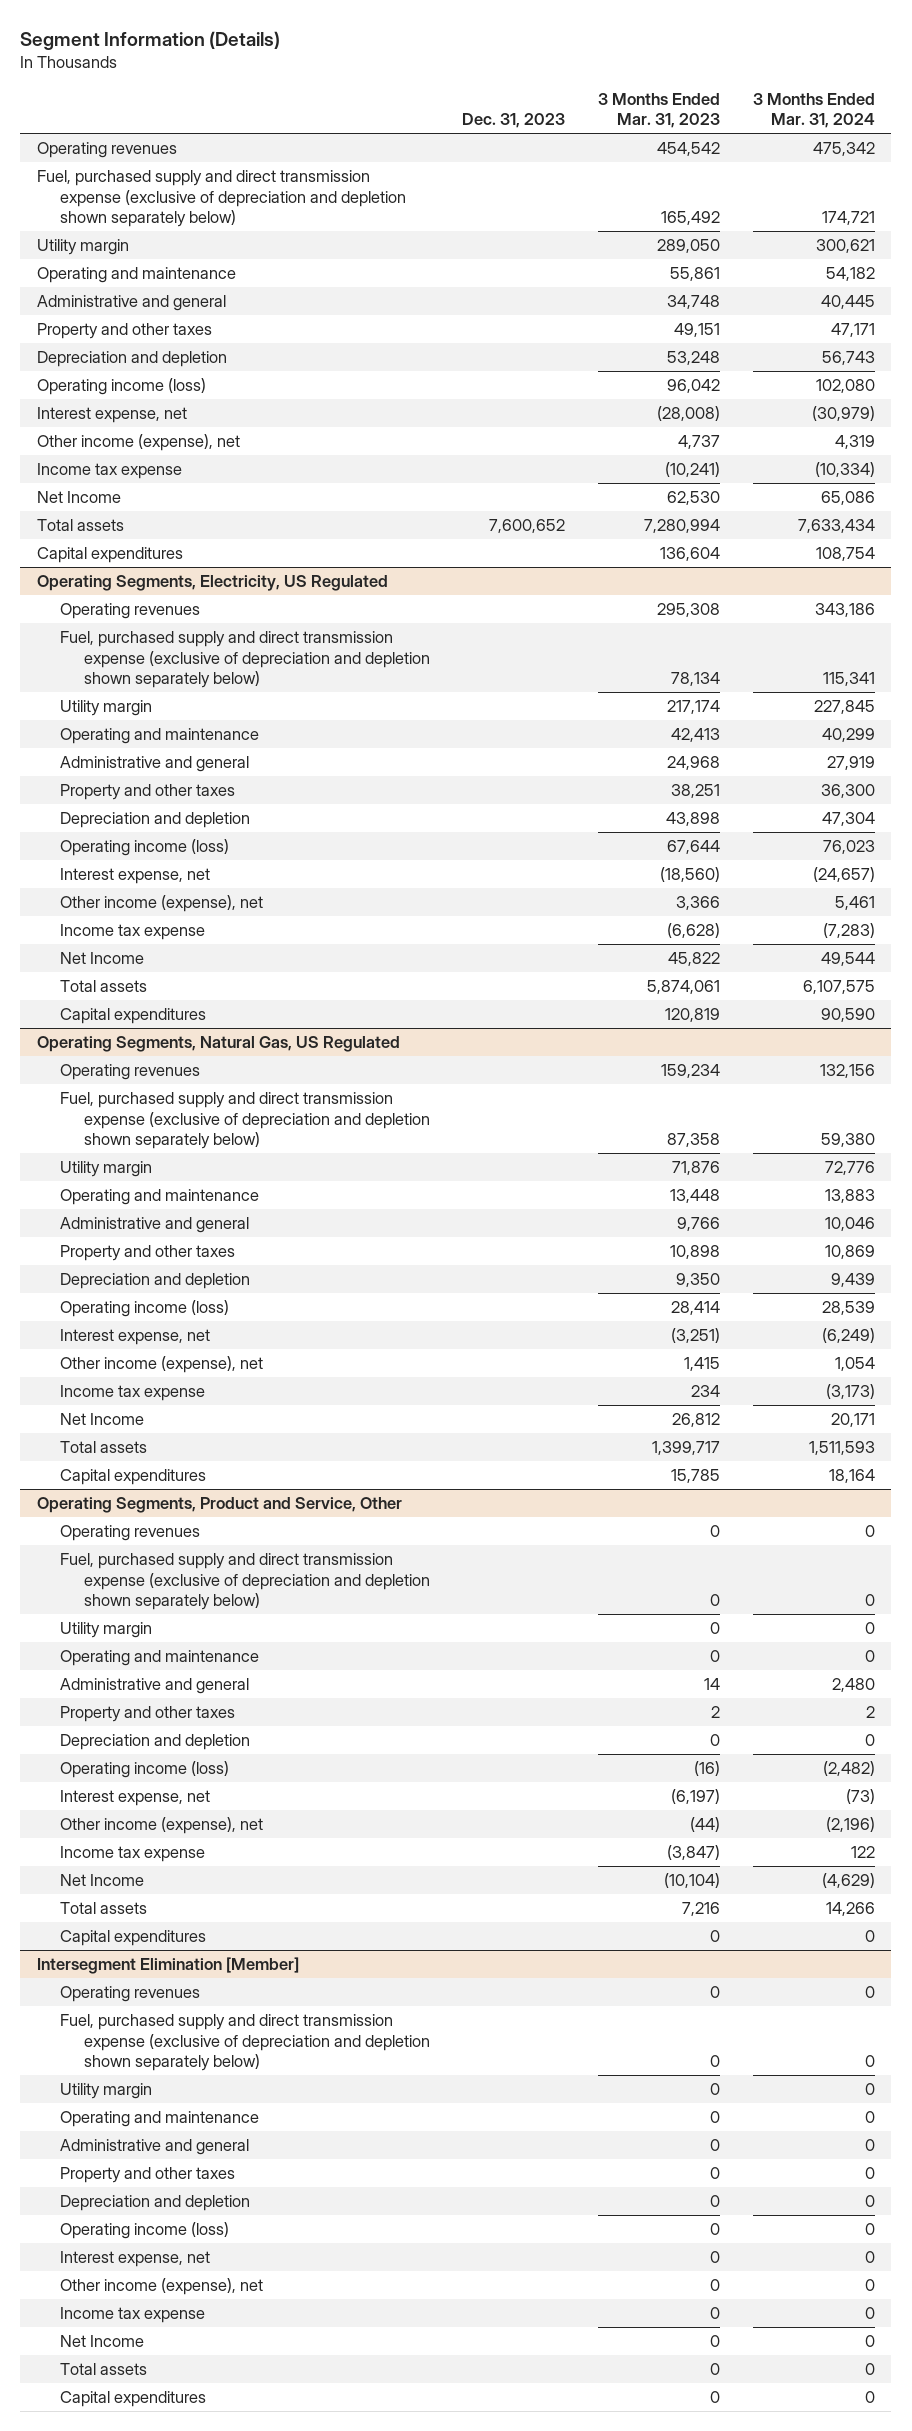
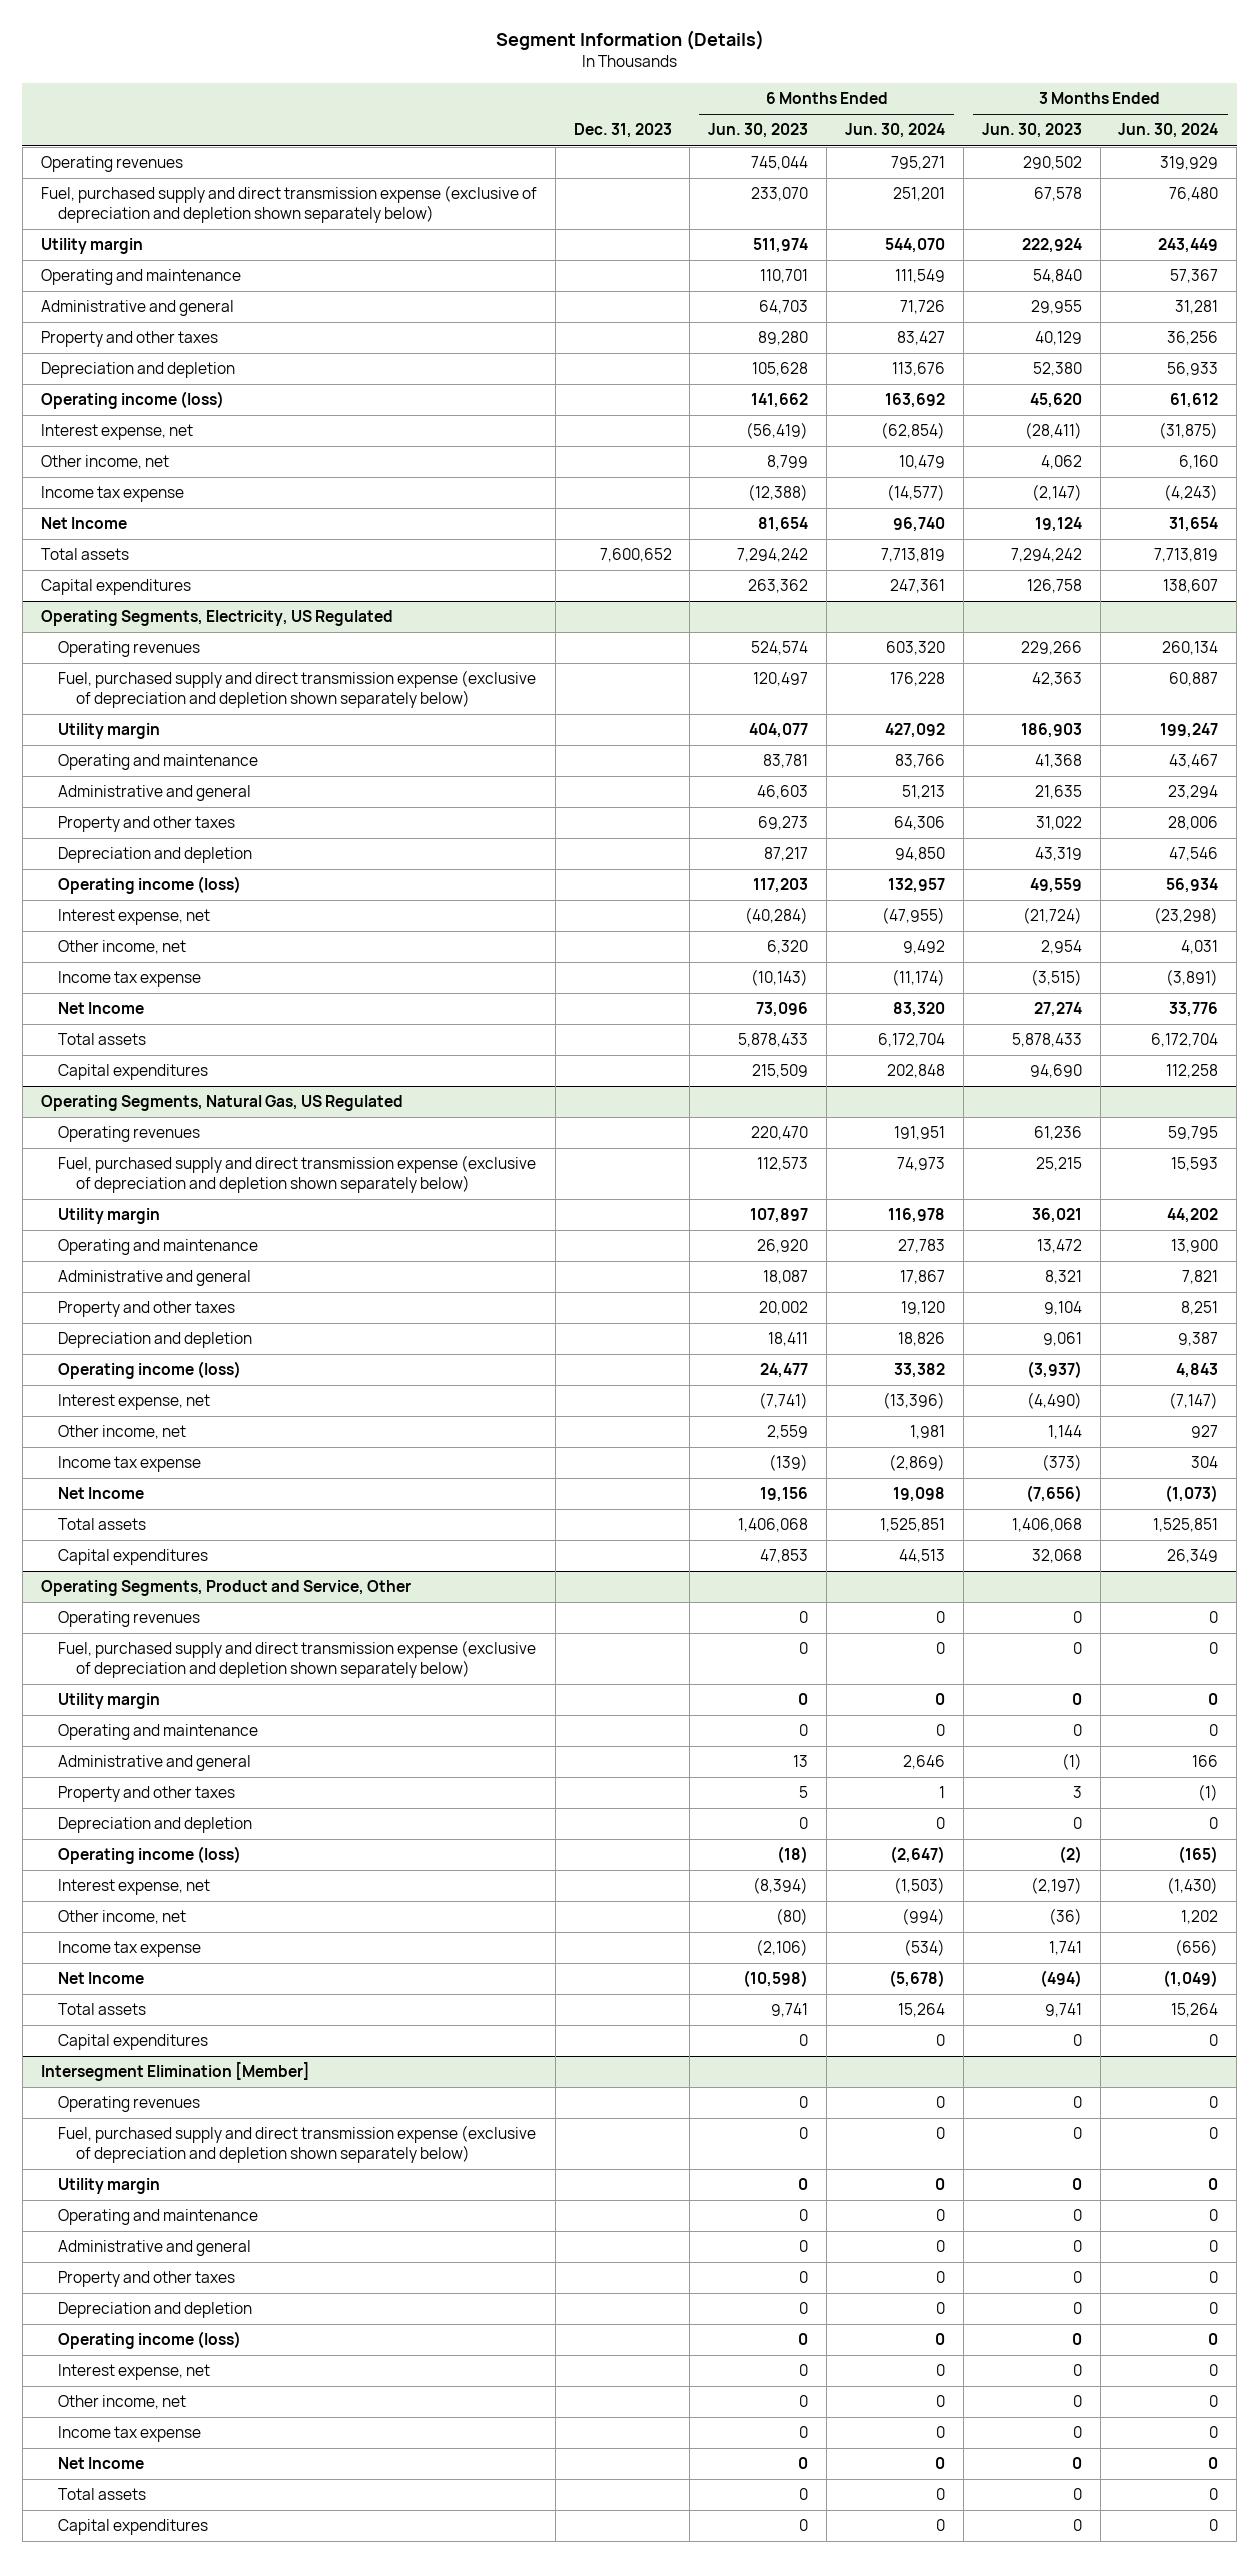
- | Dec. 31, 2023 | 3 Months Ended Mar. 31, 2023 | 3 Months Ended Mar. 31, 2024
+ | Dec. 31, 2023 | 6 Months Ended Jun. 30, 2023 | 6 Months Ended Jun. 30, 2024 | 3 Months Ended Jun. 30, 2023 | 3 Months Ended Jun. 30, 2024
- Other income (expense), net | | 4,737 | 4,319
+ Other income, net | | 8,799 | 10,479 | 4,062 | 6,160
@ Operating Segments, Electricity, US Regulated
- Other income (expense), net | | 3,366 | 5,461
+ Other income, net | | 6,320 | 9,492 | 2,954 | 4,031
@ Operating Segments, Natural Gas, US Regulated
- Other income (expense), net | | 1,415 | 1,054
+ Other income, net | | 2,559 | 1,981 | 1,144 | 927
@ Operating Segments, Product and Service, Other
- Other income (expense), net | | (44) | (2,196)
+ Other income, net | | (80) | (994) | (36) | 1,202
@ Intersegment Elimination [Member]
- Other income (expense), net | | 0 | 0
+ Other income, net | | 0 | 0 | 0 | 0

